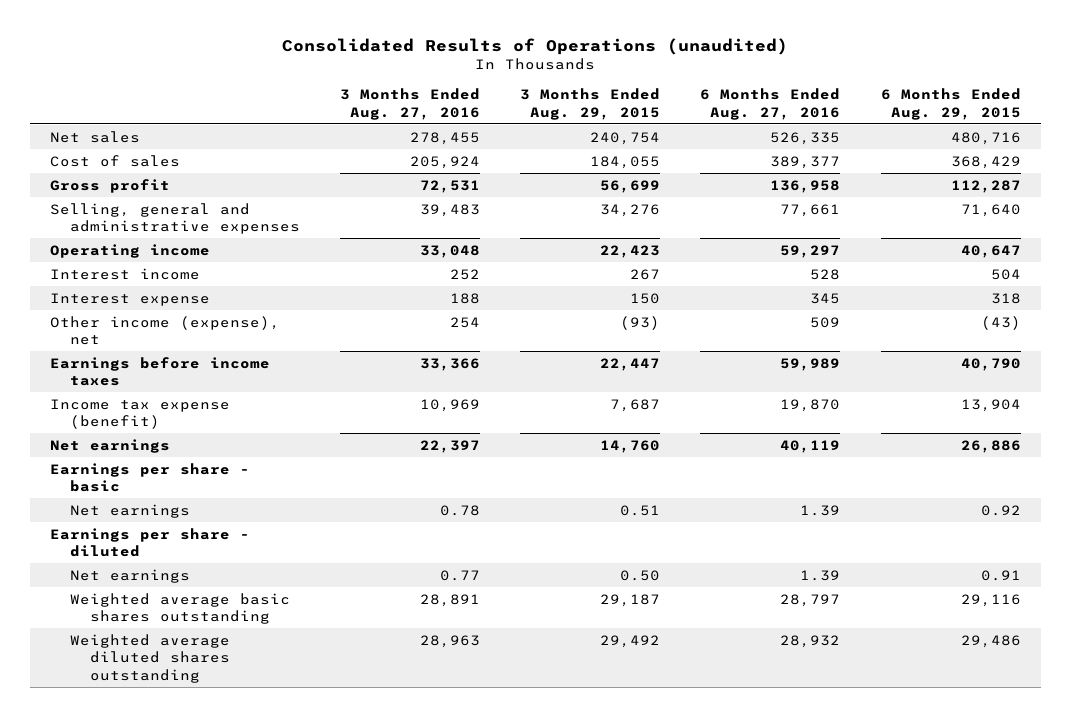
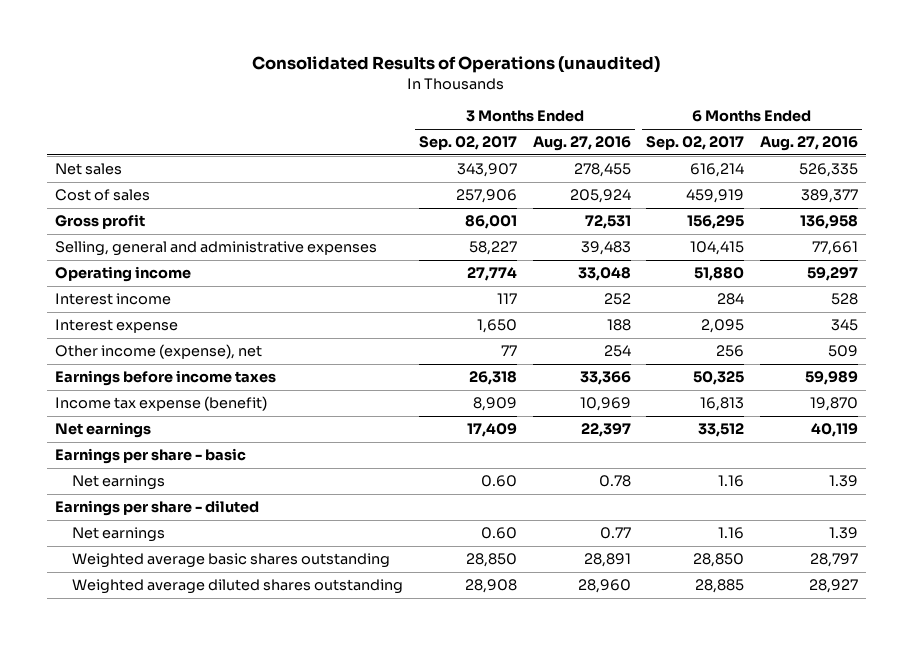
- | 3 Months Ended Aug. 27, 2016 | 3 Months Ended Aug. 29, 2015 | 6 Months Ended Aug. 27, 2016 | 6 Months Ended Aug. 29, 2015
+ | 3 Months Ended Sep. 02, 2017 | 3 Months Ended Aug. 27, 2016 | 6 Months Ended Sep. 02, 2017 | 6 Months Ended Aug. 27, 2016
- Weighted average diluted shares outstanding | 28,963 | 29,492 | 28,932 | 29,486
+ Weighted average diluted shares outstanding | 28,908 | 28,960 | 28,885 | 28,927

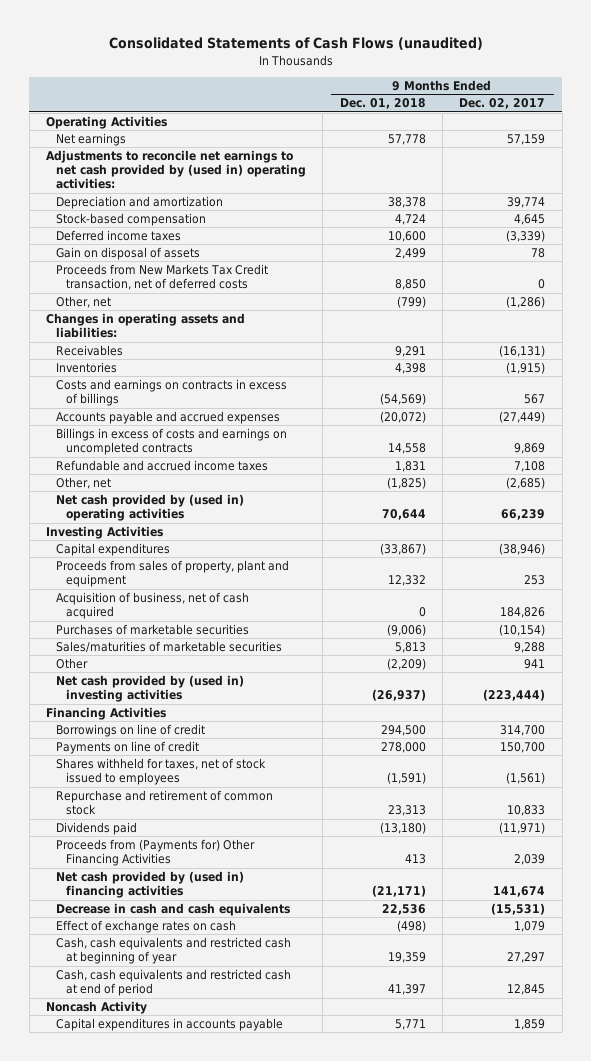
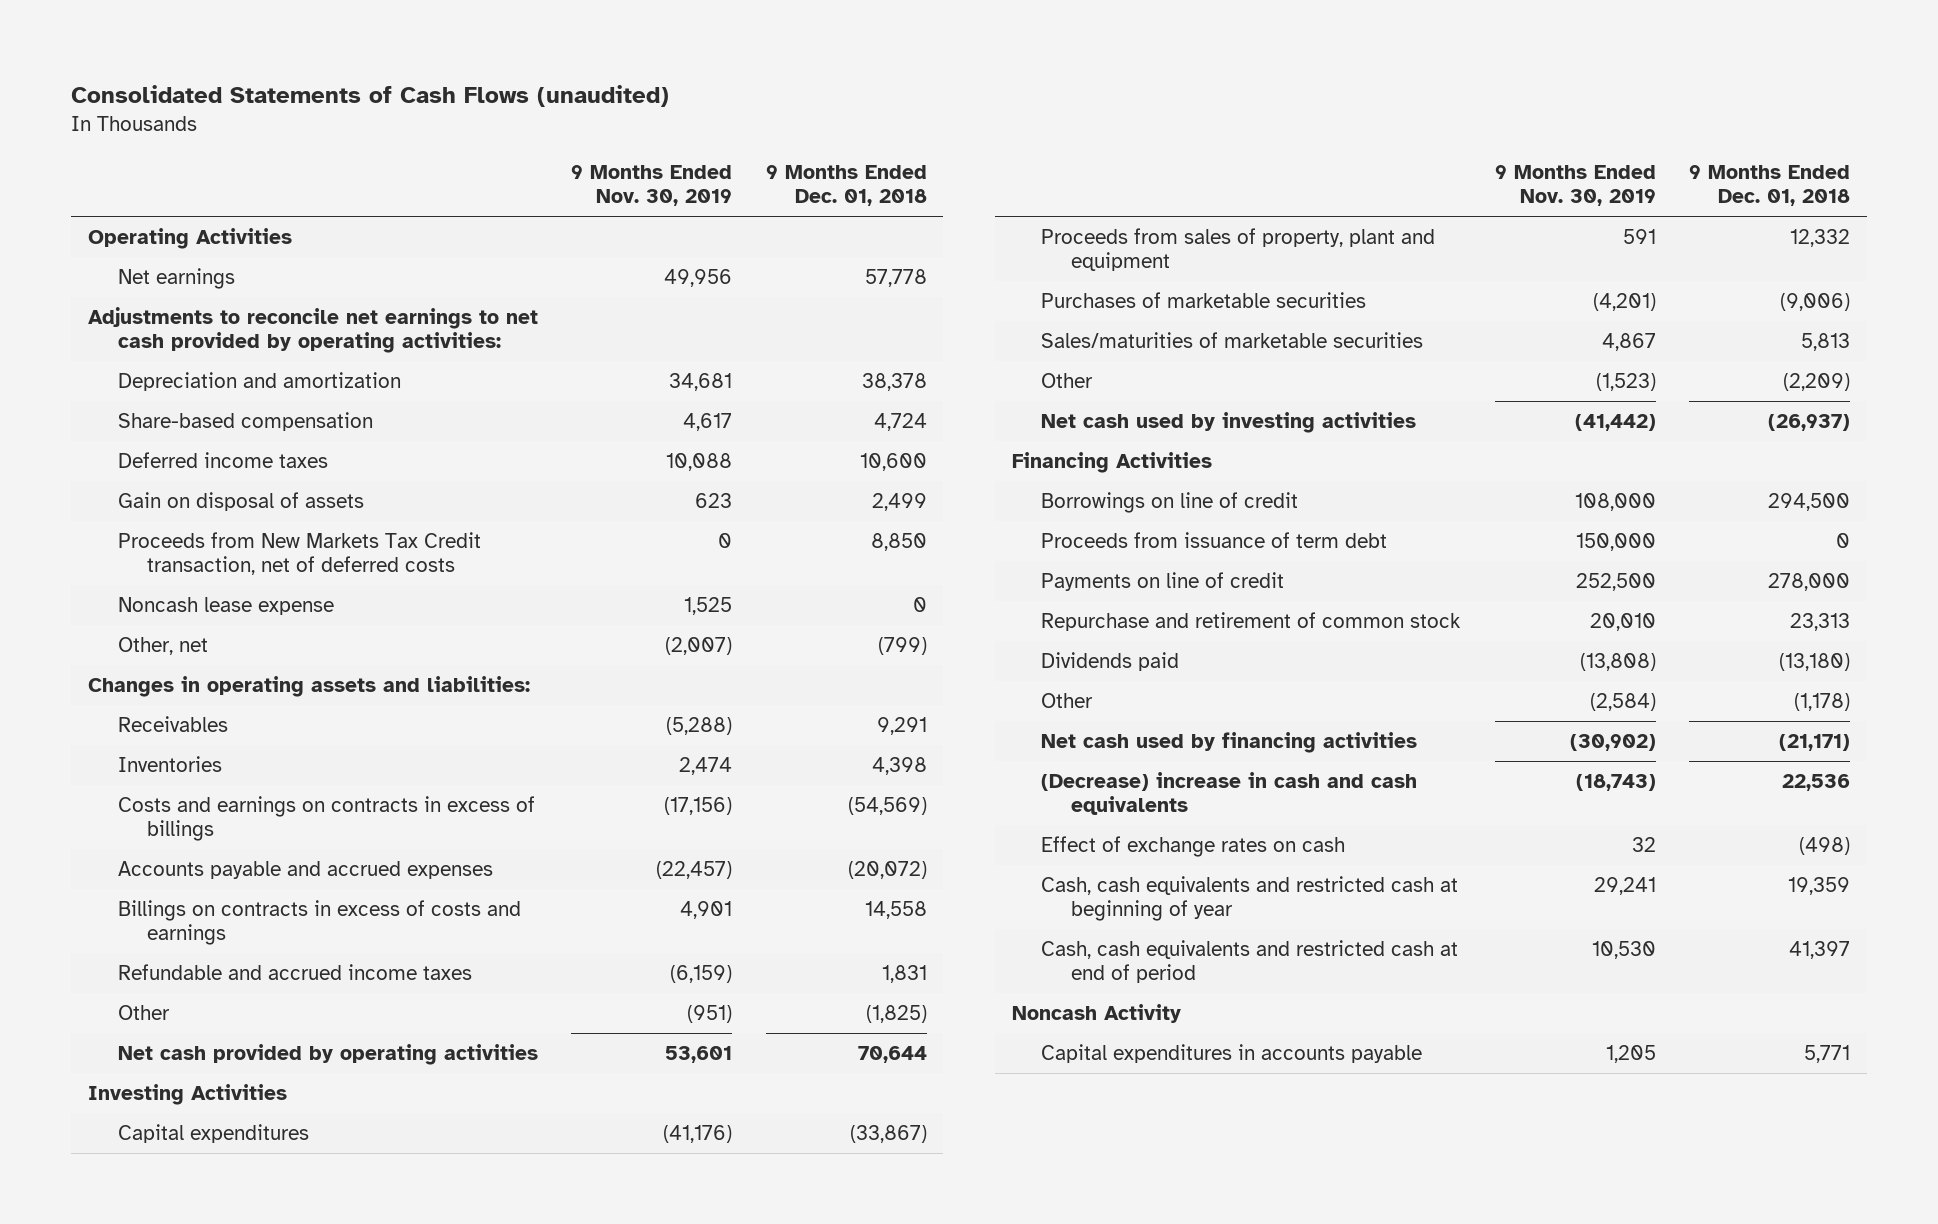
- | 9 Months Ended Dec. 01, 2018 | 9 Months Ended Dec. 02, 2017
+ | 9 Months Ended Nov. 30, 2019 | 9 Months Ended Dec. 01, 2018
- Adjustments to reconcile net earnings to net cash provided by (used in) operating activities:
+ Adjustments to reconcile net earnings to net cash provided by operating activities:
- Stock-based compensation | 4,724 | 4,645
+ Share-based compensation | 4,617 | 4,724
+ Noncash lease expense | 1,525 | 0
- Billings in excess of costs and earnings on uncompleted contracts | 14,558 | 9,869
+ Billings on contracts in excess of costs and earnings | 4,901 | 14,558
- Other, net | (1,825) | (2,685)
- Net cash provided by (used in) operating activities | 70,644 | 66,239
+ Other | (951) | (1,825)
+ Net cash provided by operating activities | 53,601 | 70,644
- Acquisition of business, net of cash acquired | 0 | 184,826
- Net cash provided by (used in) investing activities | (26,937) | (223,444)
+ Net cash used by investing activities | (41,442) | (26,937)
+ Proceeds from issuance of term debt | 150,000 | 0
- Shares withheld for taxes, net of stock issued to employees | (1,591) | (1,561)
- Proceeds from (Payments for) Other Financing Activities | 413 | 2,039
- Net cash provided by (used in) financing activities | (21,171) | 141,674
- Decrease in cash and cash equivalents | 22,536 | (15,531)
+ Other | (2,584) | (1,178)
+ Net cash used by financing activities | (30,902) | (21,171)
+ (Decrease) increase in cash and cash equivalents | (18,743) | 22,536

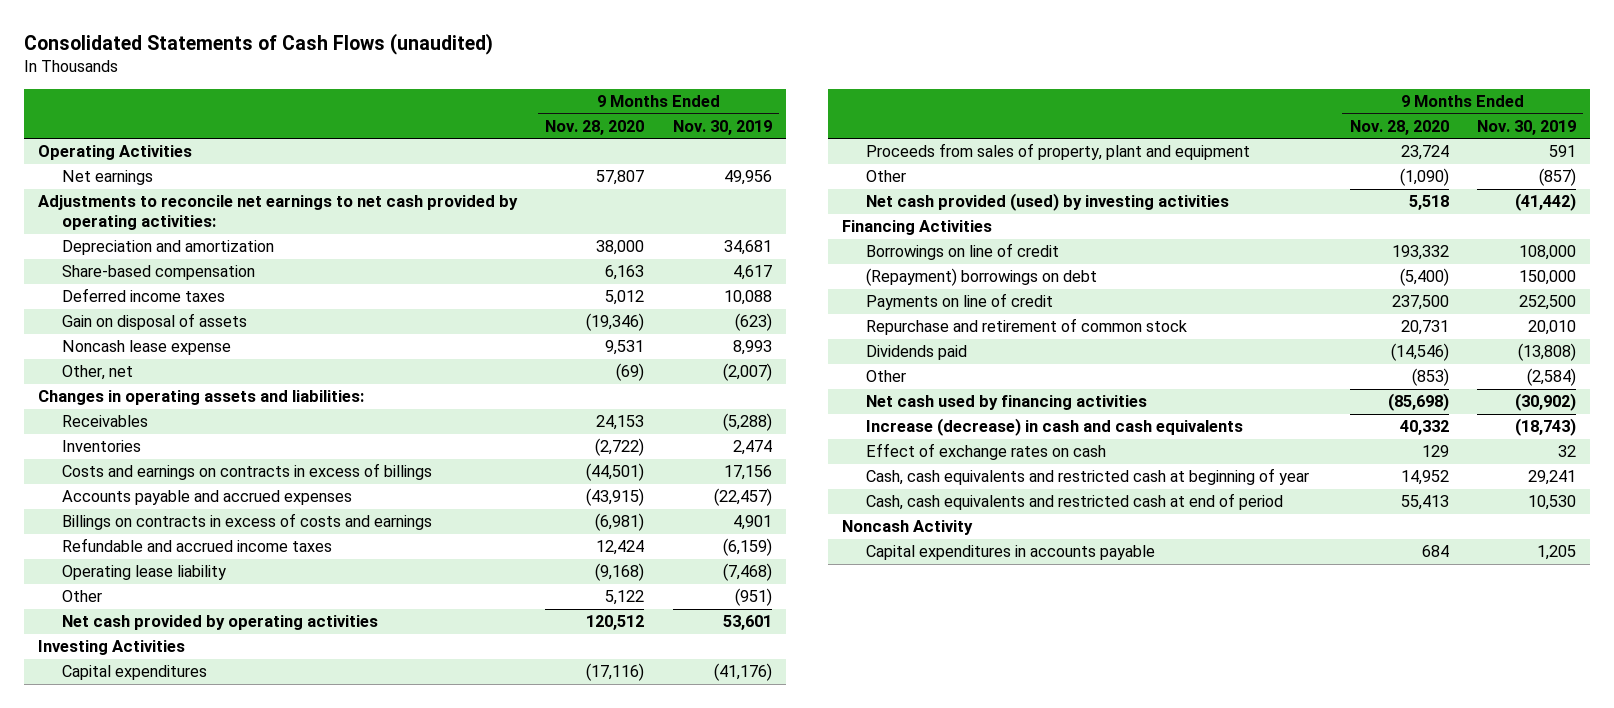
- | 9 Months Ended Nov. 30, 2019 | 9 Months Ended Dec. 01, 2018
+ | 9 Months Ended Nov. 28, 2020 | 9 Months Ended Nov. 30, 2019
- Gain on disposal of assets | 623 | 2,499
- Proceeds from New Markets Tax Credit transaction, net of deferred costs | 0 | 8,850
- Noncash lease expense | 1,525 | 0
+ Gain on disposal of assets | (19,346) | (623)
+ Noncash lease expense | 9,531 | 8,993
- Costs and earnings on contracts in excess of billings | (17,156) | (54,569)
+ Costs and earnings on contracts in excess of billings | (44,501) | 17,156
+ Operating lease liability | (9,168) | (7,468)
- Purchases of marketable securities | (4,201) | (9,006)
- Sales/maturities of marketable securities | 4,867 | 5,813
- Other | (1,523) | (2,209)
- Net cash used by investing activities | (41,442) | (26,937)
+ Other | (1,090) | (857)
+ Net cash provided (used) by investing activities | 5,518 | (41,442)
- Proceeds from issuance of term debt | 150,000 | 0
+ (Repayment) borrowings on debt | (5,400) | 150,000
- (Decrease) increase in cash and cash equivalents | (18,743) | 22,536
+ Increase (decrease) in cash and cash equivalents | 40,332 | (18,743)

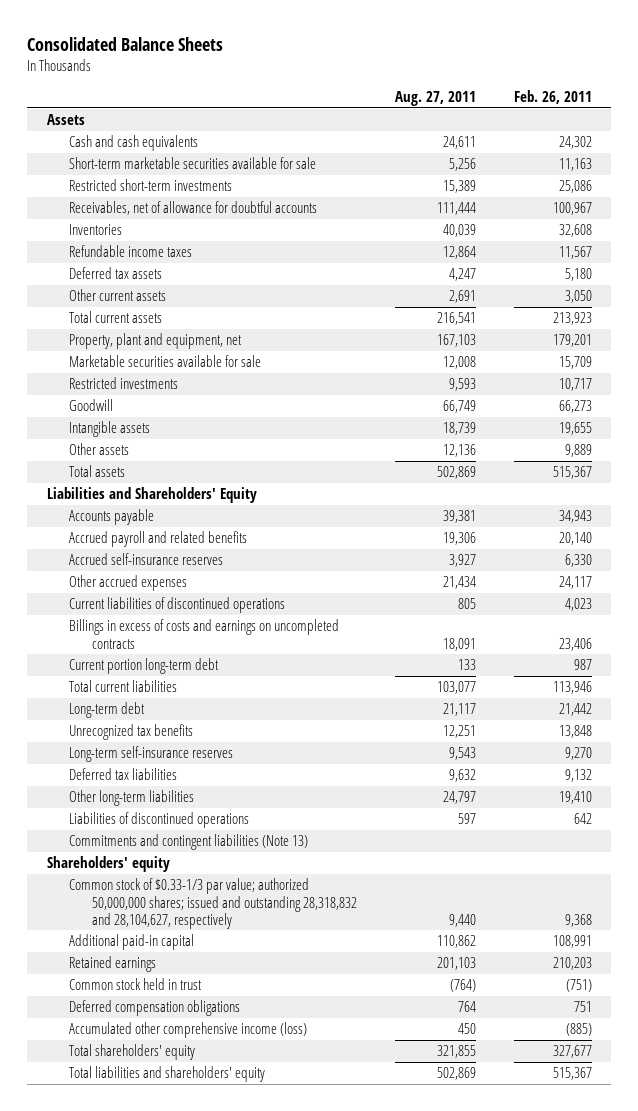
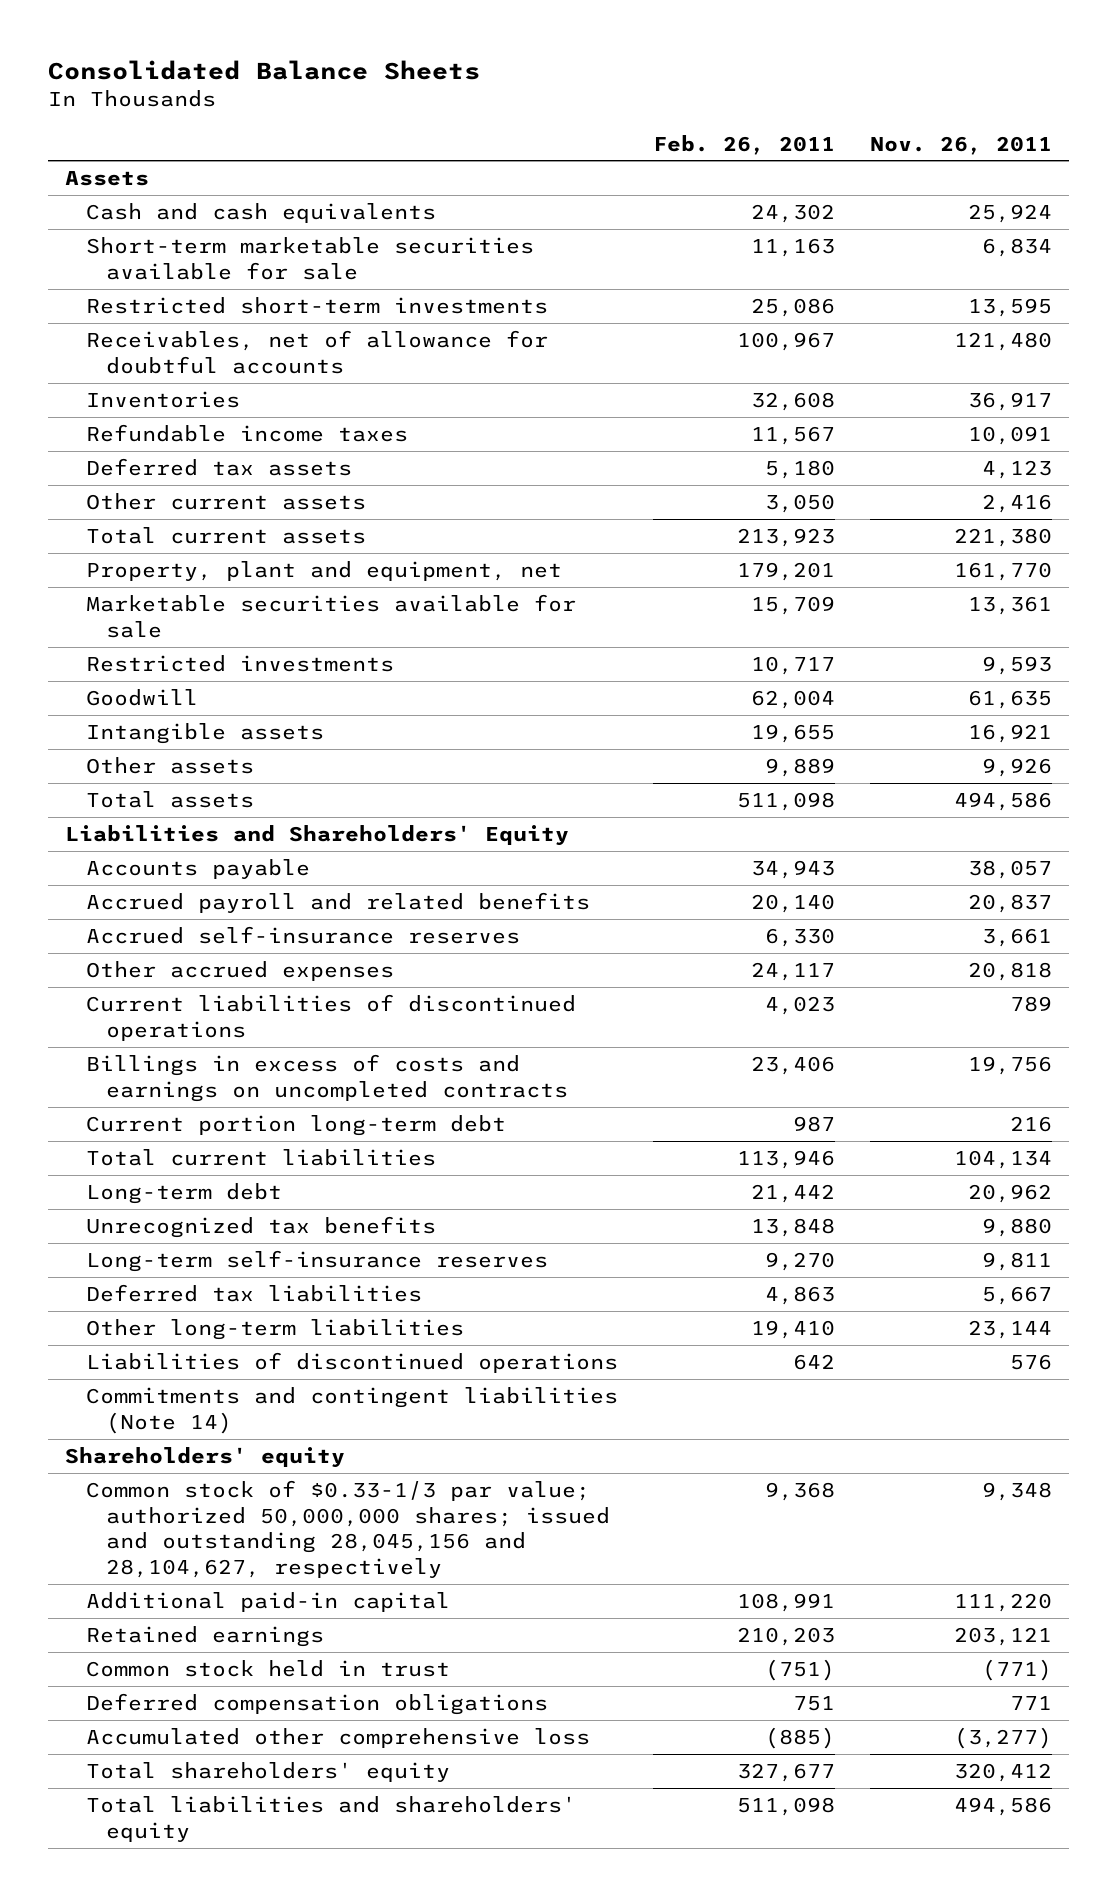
- | Aug. 27, 2011 | Feb. 26, 2011
+ | Feb. 26, 2011 | Nov. 26, 2011
- Goodwill | 66,749 | 66,273
+ Goodwill | 62,004 | 61,635
- Total assets | 502,869 | 515,367
+ Total assets | 511,098 | 494,586
- Deferred tax liabilities | 9,632 | 9,132
+ Deferred tax liabilities | 4,863 | 5,667
- Commitments and contingent liabilities (Note 13)
+ Commitments and contingent liabilities (Note 14)
- Common stock of $0.33-1/3 par value; authorized 50,000,000 shares; issued and outstanding 28,318,832 and 28,104,627, respectively | 9,440 | 9,368
+ Common stock of $0.33-1/3 par value; authorized 50,000,000 shares; issued and outstanding 28,045,156 and 28,104,627, respectively | 9,368 | 9,348
- Accumulated other comprehensive income (loss) | 450 | (885)
+ Accumulated other comprehensive loss | (885) | (3,277)
- Total liabilities and shareholders' equity | 502,869 | 515,367
+ Total liabilities and shareholders' equity | 511,098 | 494,586

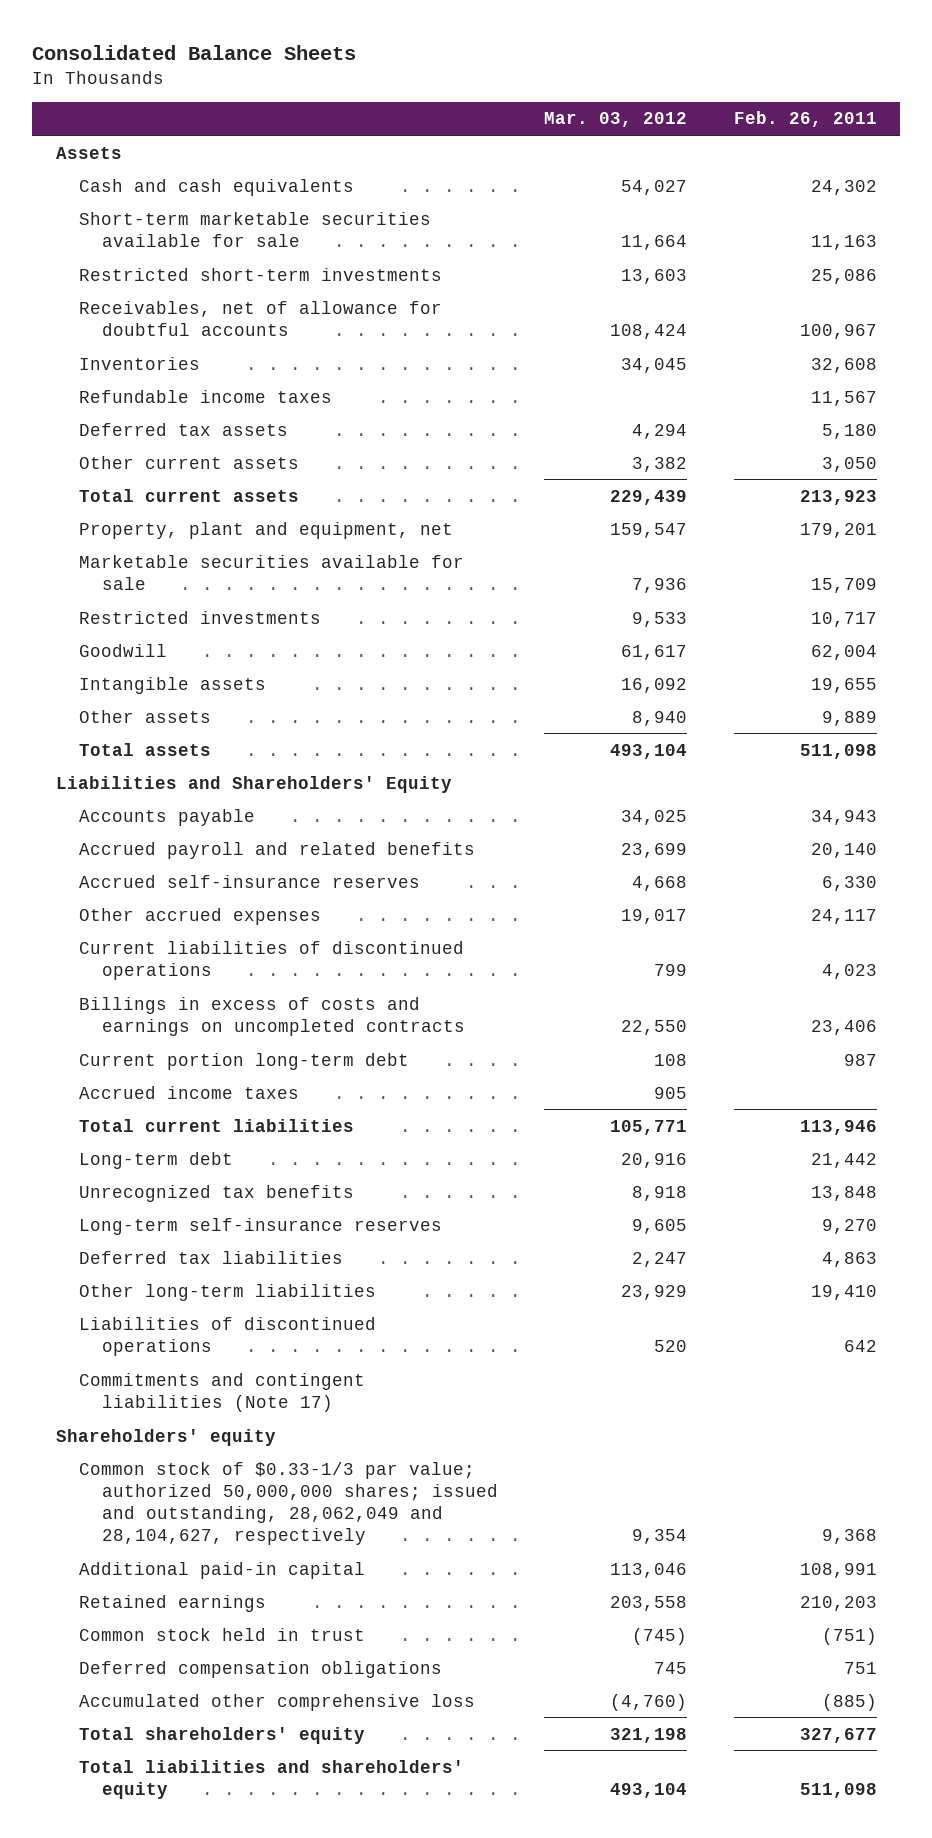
- | Feb. 26, 2011 | Nov. 26, 2011
+ | Mar. 03, 2012 | Feb. 26, 2011
+ Accrued income taxes | 905 |
- Commitments and contingent liabilities (Note 14)
+ Commitments and contingent liabilities (Note 17)
- Common stock of $0.33-1/3 par value; authorized 50,000,000 shares; issued and outstanding 28,045,156 and 28,104,627, respectively | 9,368 | 9,348
+ Common stock of $0.33-1/3 par value; authorized 50,000,000 shares; issued and outstanding, 28,062,049 and 28,104,627, respectively | 9,354 | 9,368

